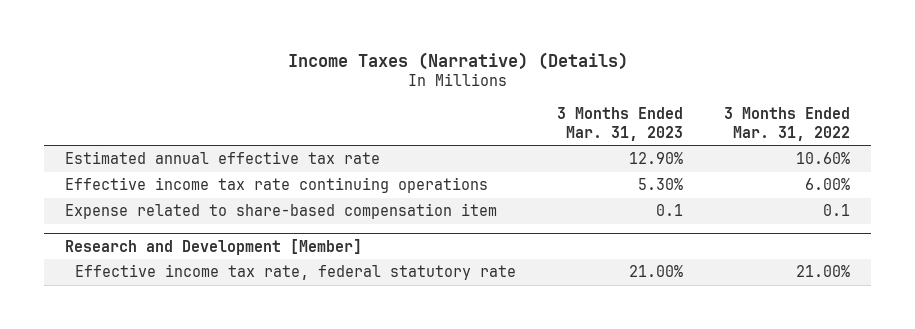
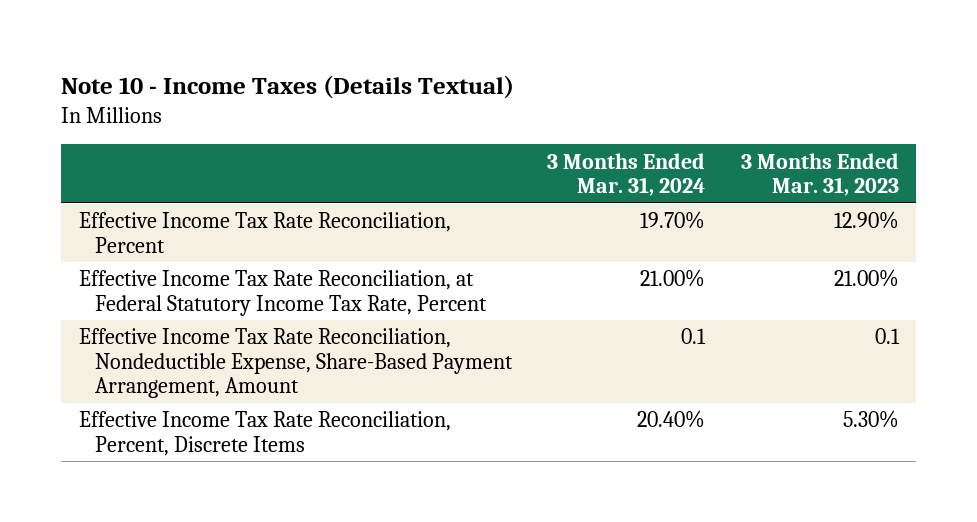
- Income Taxes (Narrative) (Details)
+ Note 10 - Income Taxes (Details Textual)
- | 3 Months Ended Mar. 31, 2023 | 3 Months Ended Mar. 31, 2022
+ | 3 Months Ended Mar. 31, 2024 | 3 Months Ended Mar. 31, 2023
- Estimated annual effective tax rate | 12.90% | 10.60%
- Effective income tax rate continuing operations | 5.30% | 6.00%
- Expense related to share-based compensation item | 0.1 | 0.1
- Research and Development [Member]
- Effective income tax rate, federal statutory rate | 21.00% | 21.00%
+ Effective Income Tax Rate Reconciliation, Percent | 19.70% | 12.90%
+ Effective Income Tax Rate Reconciliation, at Federal Statutory Income Tax Rate, Percent | 21.00% | 21.00%
+ Effective Income Tax Rate Reconciliation, Nondeductible Expense, Share-Based Payment Arrangement, Amount | 0.1 | 0.1
+ Effective Income Tax Rate Reconciliation, Percent, Discrete Items | 20.40% | 5.30%

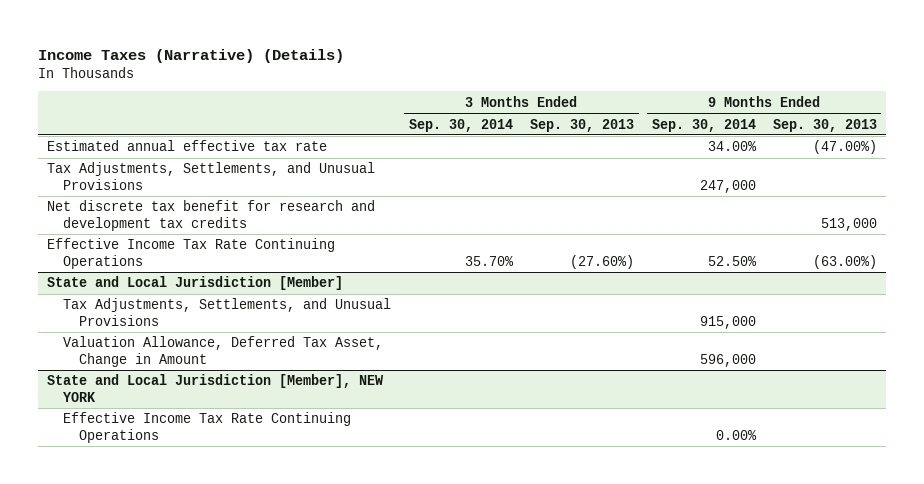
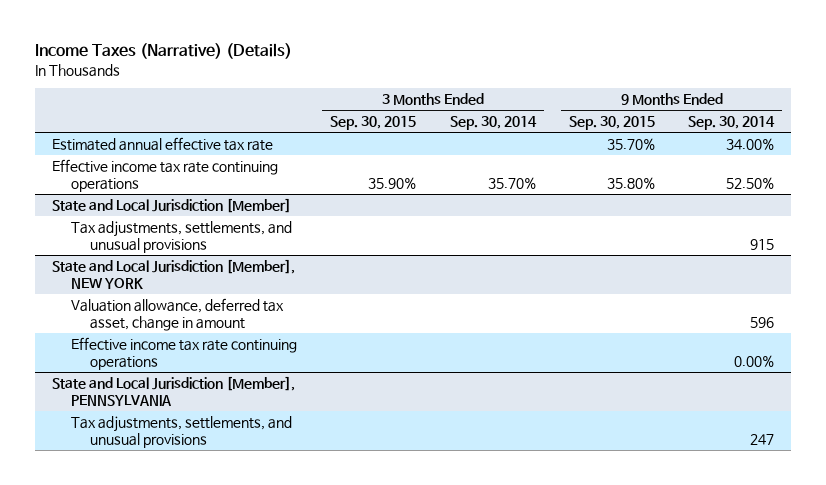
- | 3 Months Ended Sep. 30, 2014 | 3 Months Ended Sep. 30, 2013 | 9 Months Ended Sep. 30, 2014 | 9 Months Ended Sep. 30, 2013
+ | 3 Months Ended Sep. 30, 2015 | 3 Months Ended Sep. 30, 2014 | 9 Months Ended Sep. 30, 2015 | 9 Months Ended Sep. 30, 2014
- Tax Adjustments, Settlements, and Unusual Provisions | | | 247,000 |
- Net discrete tax benefit for research and development tax credits | | | | 513,000
- Effective Income Tax Rate Continuing Operations | 35.70% | (27.60%) | 52.50% | (63.00%)
+ Effective income tax rate continuing operations | 35.90% | 35.70% | 35.80% | 52.50%
@ State and Local Jurisdiction [Member]
- Tax Adjustments, Settlements, and Unusual Provisions | | | 915,000 |
- Valuation Allowance, Deferred Tax Asset, Change in Amount | | | 596,000 |
+ Tax adjustments, settlements, and unusual provisions | | | | 915
@ State and Local Jurisdiction [Member], NEW YORK
- Effective Income Tax Rate Continuing Operations | | | 0.00% |
+ Valuation allowance, deferred tax asset, change in amount | | | | 596
+ Effective income tax rate continuing operations | | | | 0.00%
+ State and Local Jurisdiction [Member], PENNSYLVANIA
+ Tax adjustments, settlements, and unusual provisions | | | | 247

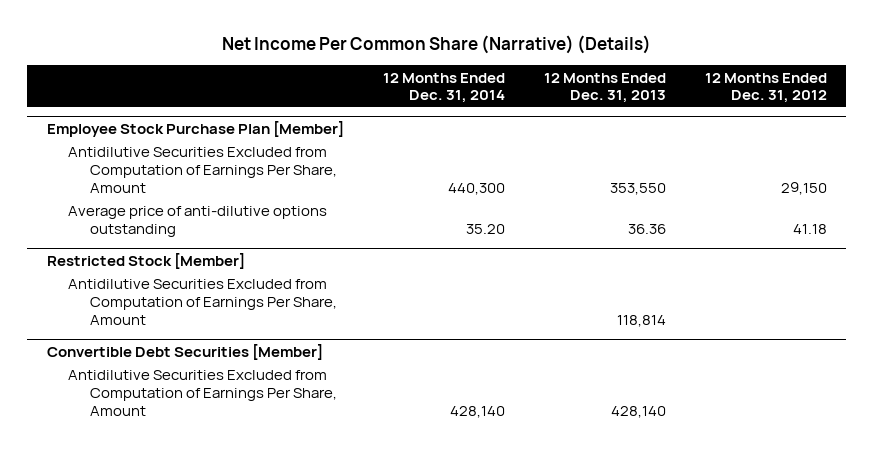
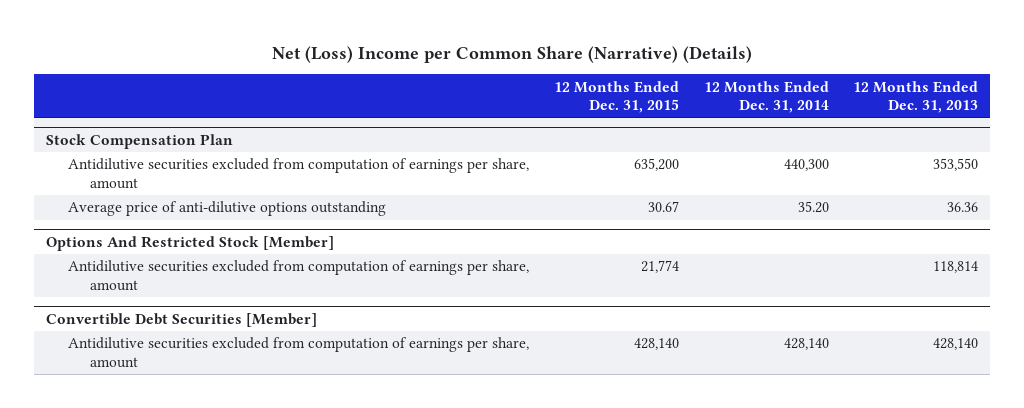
- Net Income Per Common Share (Narrative) (Details)
+ Net (Loss) Income per Common Share (Narrative) (Details)
- | 12 Months Ended Dec. 31, 2014 | 12 Months Ended Dec. 31, 2013 | 12 Months Ended Dec. 31, 2012
+ | 12 Months Ended Dec. 31, 2015 | 12 Months Ended Dec. 31, 2014 | 12 Months Ended Dec. 31, 2013
- Employee Stock Purchase Plan [Member]
- Antidilutive Securities Excluded from Computation of Earnings Per Share, Amount | 440,300 | 353,550 | 29,150
+ Stock Compensation Plan
+ Antidilutive securities excluded from computation of earnings per share, amount | 635,200 | 440,300 | 353,550
- Restricted Stock [Member]
- Antidilutive Securities Excluded from Computation of Earnings Per Share, Amount | | 118,814 |
+ Options And Restricted Stock [Member]
+ Antidilutive securities excluded from computation of earnings per share, amount | 21,774 | | 118,814
@ Convertible Debt Securities [Member]
- Antidilutive Securities Excluded from Computation of Earnings Per Share, Amount | 428,140 | 428,140 |
+ Antidilutive securities excluded from computation of earnings per share, amount | 428,140 | 428,140 | 428,140

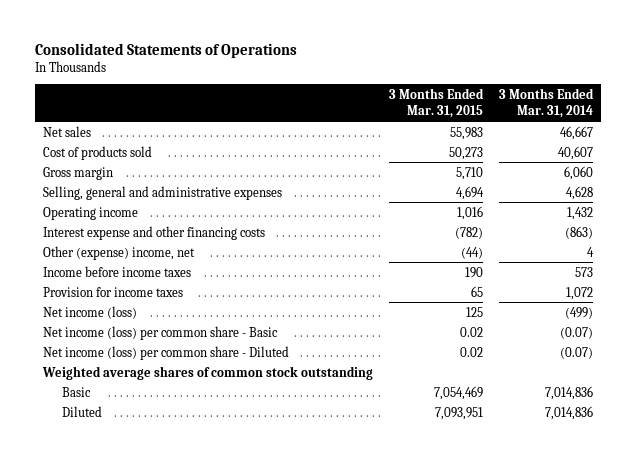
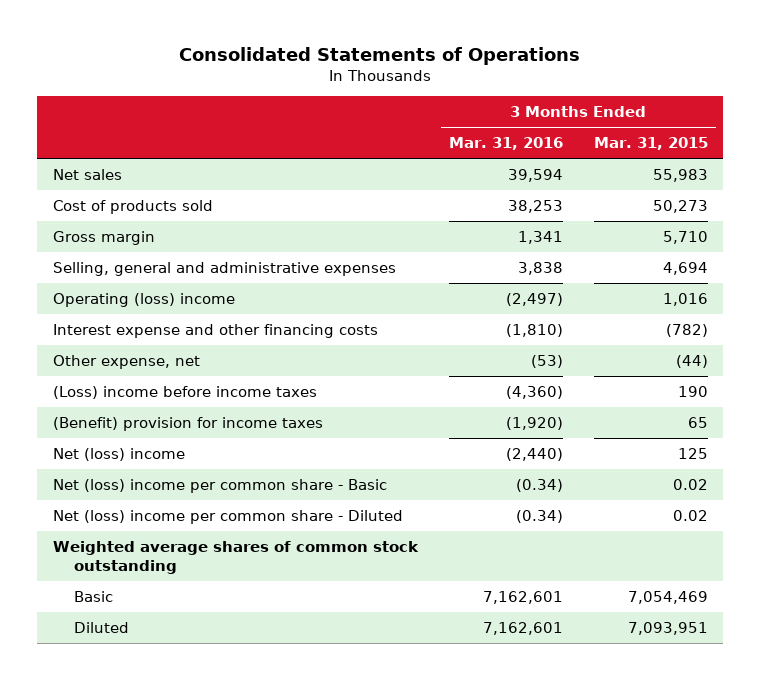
- | 3 Months Ended Mar. 31, 2015 | 3 Months Ended Mar. 31, 2014
+ | 3 Months Ended Mar. 31, 2016 | 3 Months Ended Mar. 31, 2015
- Operating income | 1,016 | 1,432
+ Operating (loss) income | (2,497) | 1,016
- Other (expense) income, net | (44) | 4
- Income before income taxes | 190 | 573
- Provision for income taxes | 65 | 1,072
- Net income (loss) | 125 | (499)
- Net income (loss) per common share - Basic | 0.02 | (0.07)
- Net income (loss) per common share - Diluted | 0.02 | (0.07)
+ Other expense, net | (53) | (44)
+ (Loss) income before income taxes | (4,360) | 190
+ (Benefit) provision for income taxes | (1,920) | 65
+ Net (loss) income | (2,440) | 125
+ Net (loss) income per common share - Basic | (0.34) | 0.02
+ Net (loss) income per common share - Diluted | (0.34) | 0.02

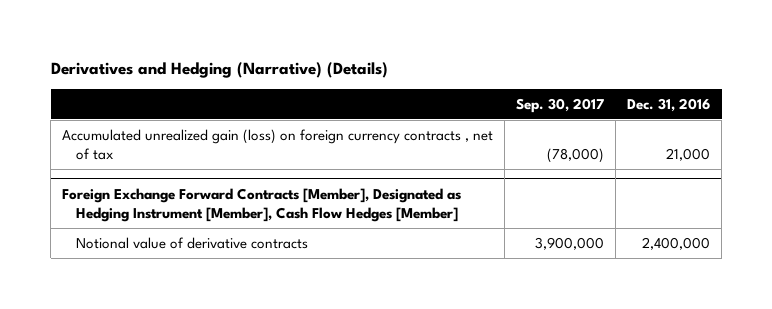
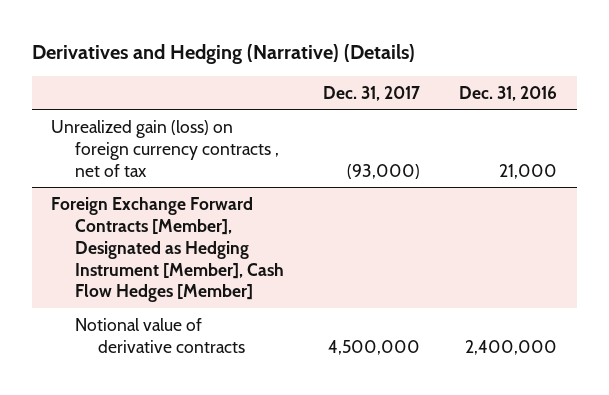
- | Sep. 30, 2017 | Dec. 31, 2016
+ | Dec. 31, 2017 | Dec. 31, 2016
- Accumulated unrealized gain (loss) on foreign currency contracts , net of tax | (78,000) | 21,000
+ Unrealized gain (loss) on foreign currency contracts , net of tax | (93,000) | 21,000

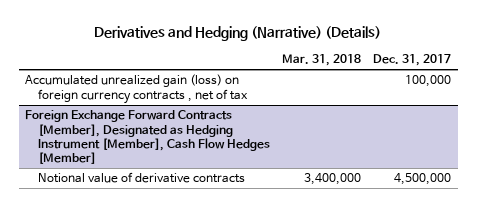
- | Dec. 31, 2017 | Dec. 31, 2016
+ | Mar. 31, 2018 | Dec. 31, 2017
- Unrealized gain (loss) on foreign currency contracts , net of tax | (93,000) | 21,000
+ Accumulated unrealized gain (loss) on foreign currency contracts , net of tax | | 100,000

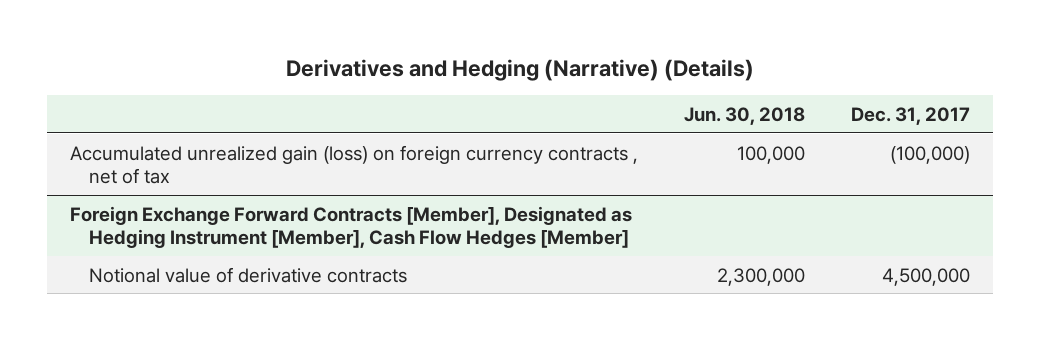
- | Mar. 31, 2018 | Dec. 31, 2017
+ | Jun. 30, 2018 | Dec. 31, 2017
- Accumulated unrealized gain (loss) on foreign currency contracts , net of tax | | 100,000
+ Accumulated unrealized gain (loss) on foreign currency contracts , net of tax | 100,000 | (100,000)

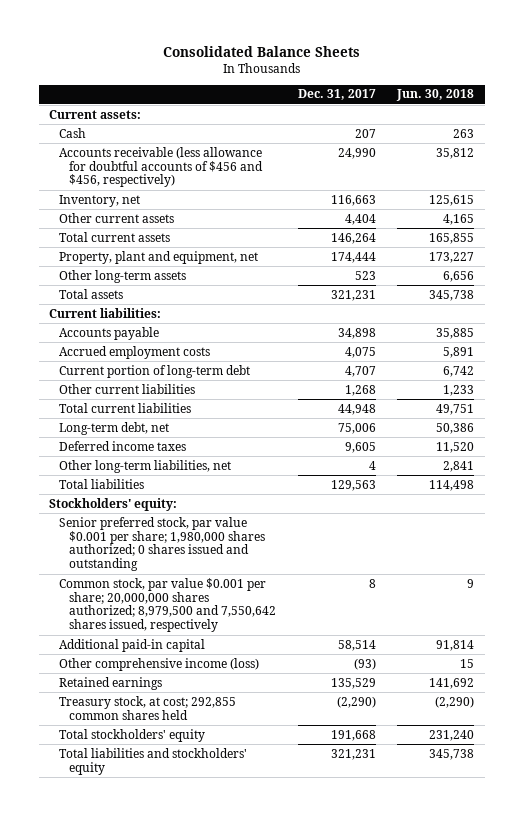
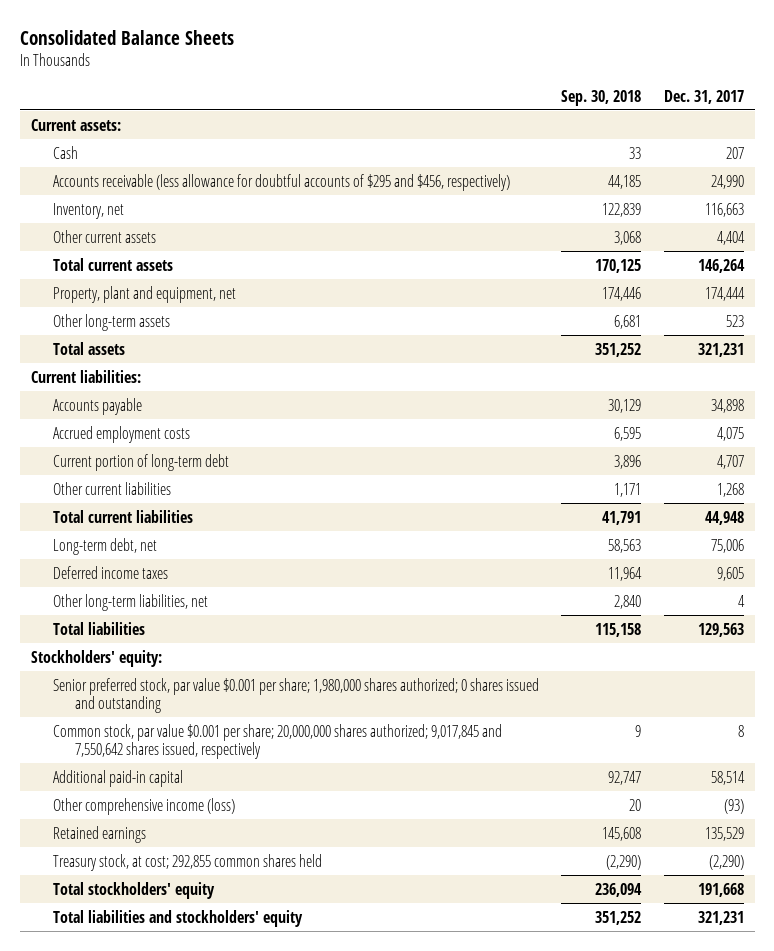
- | Dec. 31, 2017 | Jun. 30, 2018
+ | Sep. 30, 2018 | Dec. 31, 2017
- Accounts receivable (less allowance for doubtful accounts of $456 and $456, respectively) | 24,990 | 35,812
+ Accounts receivable (less allowance for doubtful accounts of $295 and $456, respectively) | 44,185 | 24,990
- Common stock, par value $0.001 per share; 20,000,000 shares authorized; 8,979,500 and 7,550,642 shares issued, respectively | 8 | 9
+ Common stock, par value $0.001 per share; 20,000,000 shares authorized; 9,017,845 and 7,550,642 shares issued, respectively | 9 | 8

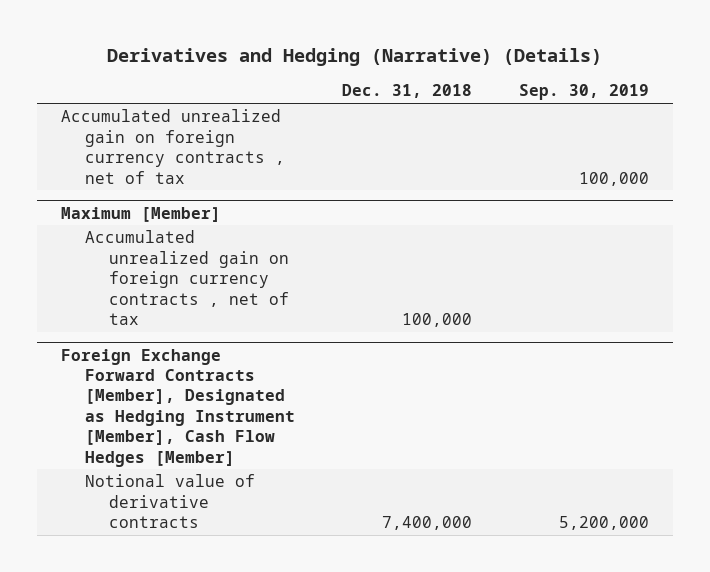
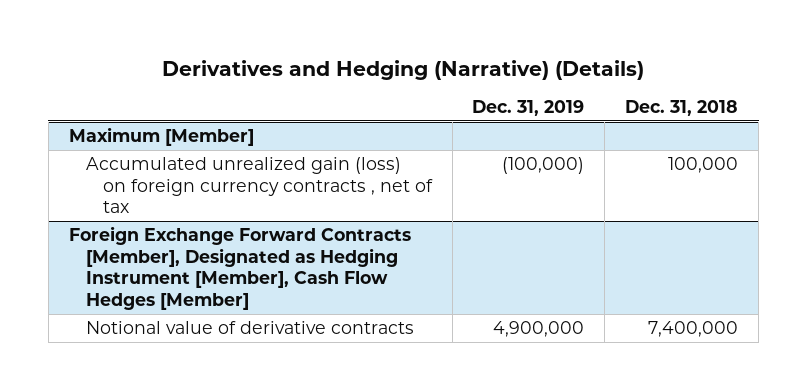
- | Dec. 31, 2018 | Sep. 30, 2019
+ | Dec. 31, 2019 | Dec. 31, 2018
- Accumulated unrealized gain on foreign currency contracts , net of tax | | 100,000
@ Maximum [Member]
- Accumulated unrealized gain on foreign currency contracts , net of tax | 100,000 |
+ Accumulated unrealized gain (loss) on foreign currency contracts , net of tax | (100,000) | 100,000

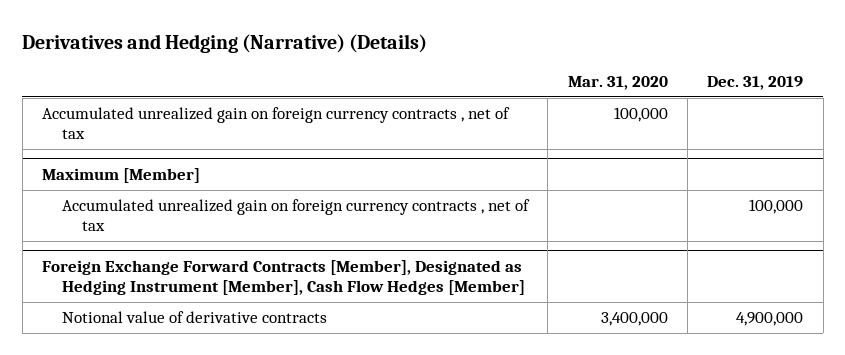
- | Dec. 31, 2019 | Dec. 31, 2018
+ | Mar. 31, 2020 | Dec. 31, 2019
+ Accumulated unrealized gain on foreign currency contracts , net of tax | 100,000 |
@ Maximum [Member]
- Accumulated unrealized gain (loss) on foreign currency contracts , net of tax | (100,000) | 100,000
+ Accumulated unrealized gain on foreign currency contracts , net of tax | | 100,000

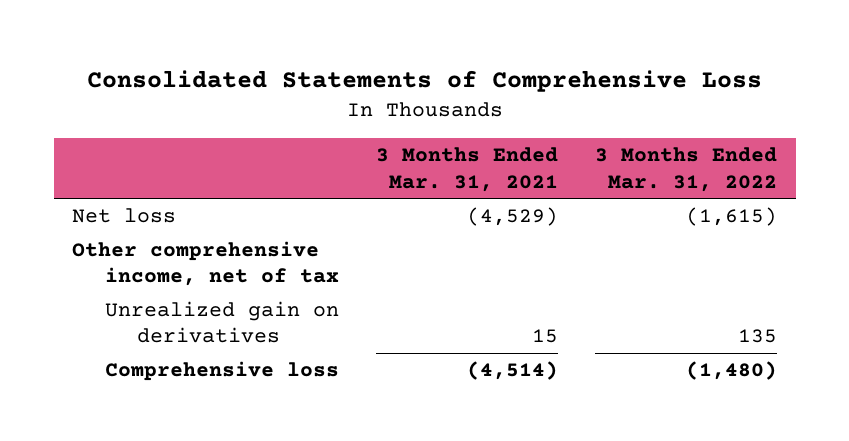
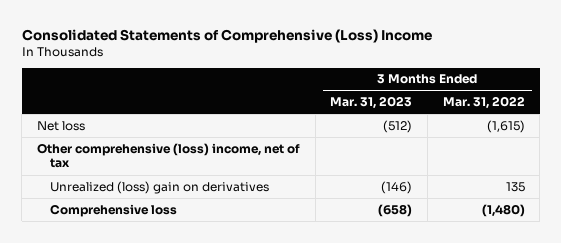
- Consolidated Statements of Comprehensive Loss
+ Consolidated Statements of Comprehensive (Loss) Income
- | 3 Months Ended Mar. 31, 2021 | 3 Months Ended Mar. 31, 2022
+ | 3 Months Ended Mar. 31, 2023 | 3 Months Ended Mar. 31, 2022
- Other comprehensive income, net of tax
- Unrealized gain on derivatives | 15 | 135
+ Other comprehensive (loss) income, net of tax
+ Unrealized (loss) gain on derivatives | (146) | 135

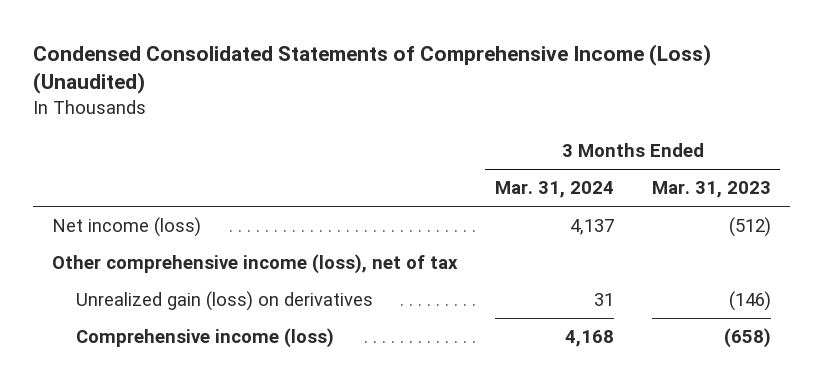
- Consolidated Statements of Comprehensive (Loss) Income
+ Condensed Consolidated Statements of Comprehensive Income (Loss) (Unaudited)
- | 3 Months Ended Mar. 31, 2023 | 3 Months Ended Mar. 31, 2022
+ | 3 Months Ended Mar. 31, 2024 | 3 Months Ended Mar. 31, 2023
- Net loss | (512) | (1,615)
- Other comprehensive (loss) income, net of tax
- Unrealized (loss) gain on derivatives | (146) | 135
- Comprehensive loss | (658) | (1,480)
+ Net income (loss) | 4,137 | (512)
+ Other comprehensive income (loss), net of tax
+ Unrealized gain (loss) on derivatives | 31 | (146)
+ Comprehensive income (loss) | 4,168 | (658)

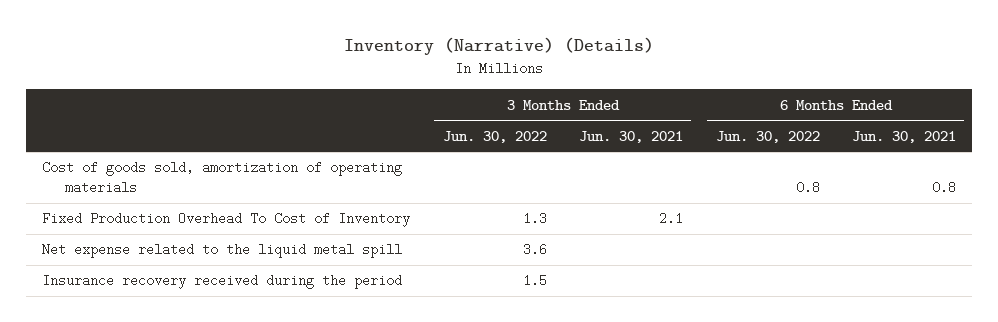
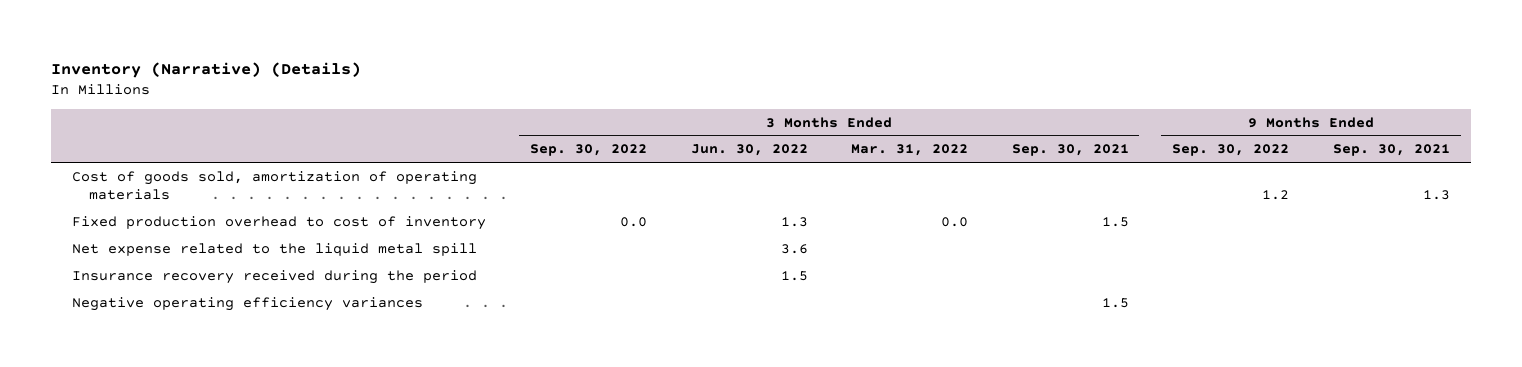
- | 3 Months Ended Jun. 30, 2022 | 3 Months Ended Jun. 30, 2021 | 6 Months Ended Jun. 30, 2022 | 6 Months Ended Jun. 30, 2021
+ | 3 Months Ended Sep. 30, 2022 | 3 Months Ended Jun. 30, 2022 | 3 Months Ended Mar. 31, 2022 | 3 Months Ended Sep. 30, 2021 | 9 Months Ended Sep. 30, 2022 | 9 Months Ended Sep. 30, 2021
- Fixed Production Overhead To Cost of Inventory | 1.3 | 2.1 | |
+ Fixed production overhead to cost of inventory | 0.0 | 1.3 | 0.0 | 1.5 | |
+ Negative operating efficiency variances | | | | 1.5 | |

